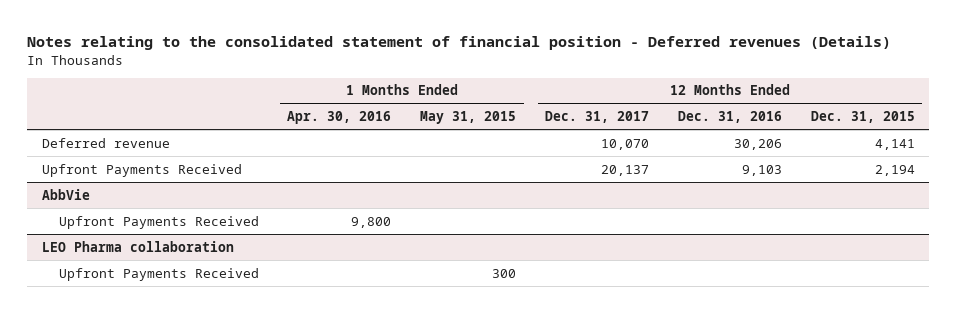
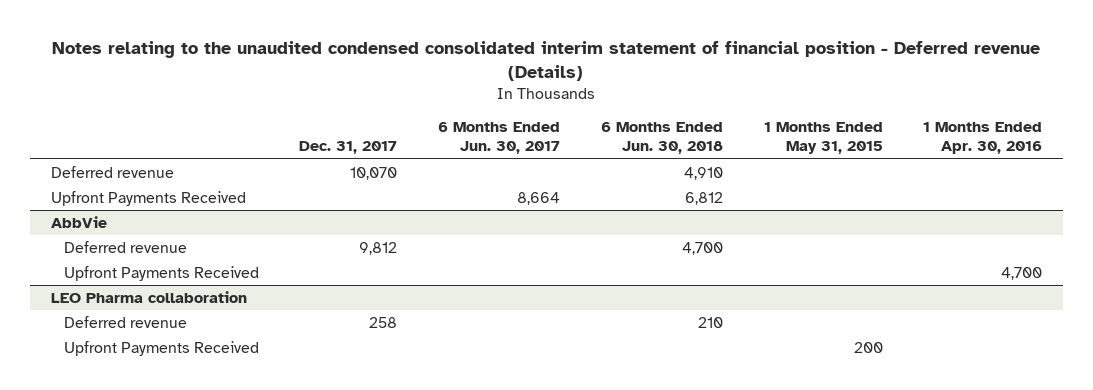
- Notes relating to the consolidated statement of financial position - Deferred revenues (Details)
+ Notes relating to the unaudited condensed consolidated interim statement of financial position - Deferred revenue (Details)
- | 1 Months Ended Apr. 30, 2016 | 1 Months Ended May 31, 2015 | 12 Months Ended Dec. 31, 2017 | 12 Months Ended Dec. 31, 2016 | 12 Months Ended Dec. 31, 2015
+ | Dec. 31, 2017 | 6 Months Ended Jun. 30, 2017 | 6 Months Ended Jun. 30, 2018 | 1 Months Ended May 31, 2015 | 1 Months Ended Apr. 30, 2016
@ AbbVie
- Upfront Payments Received | 9,800 | | | |
+ Deferred revenue | 9,812 | | 4,700 | |
+ Upfront Payments Received | | | | | 4,700
@ LEO Pharma collaboration
- Upfront Payments Received | | 300 | | |
+ Deferred revenue | 258 | | 210 | |
+ Upfront Payments Received | | | | 200 |

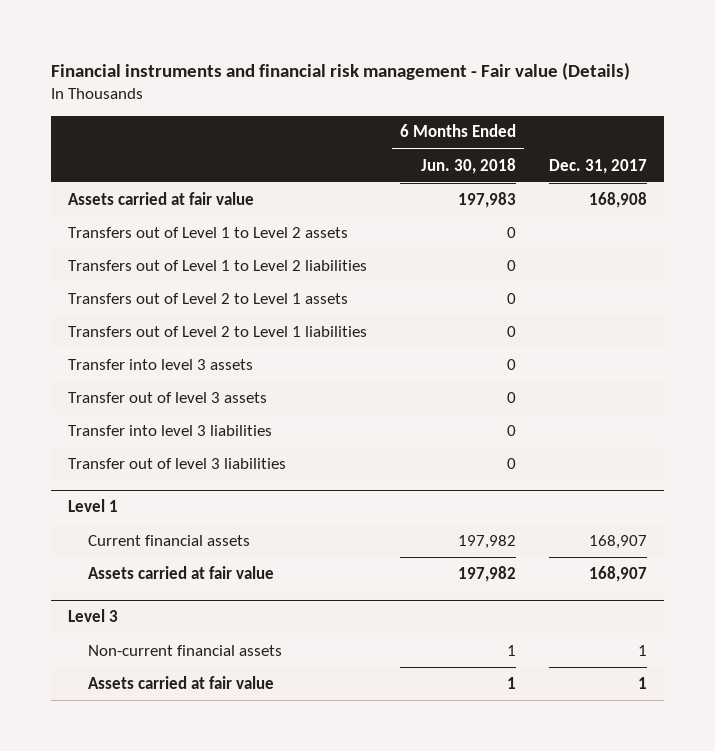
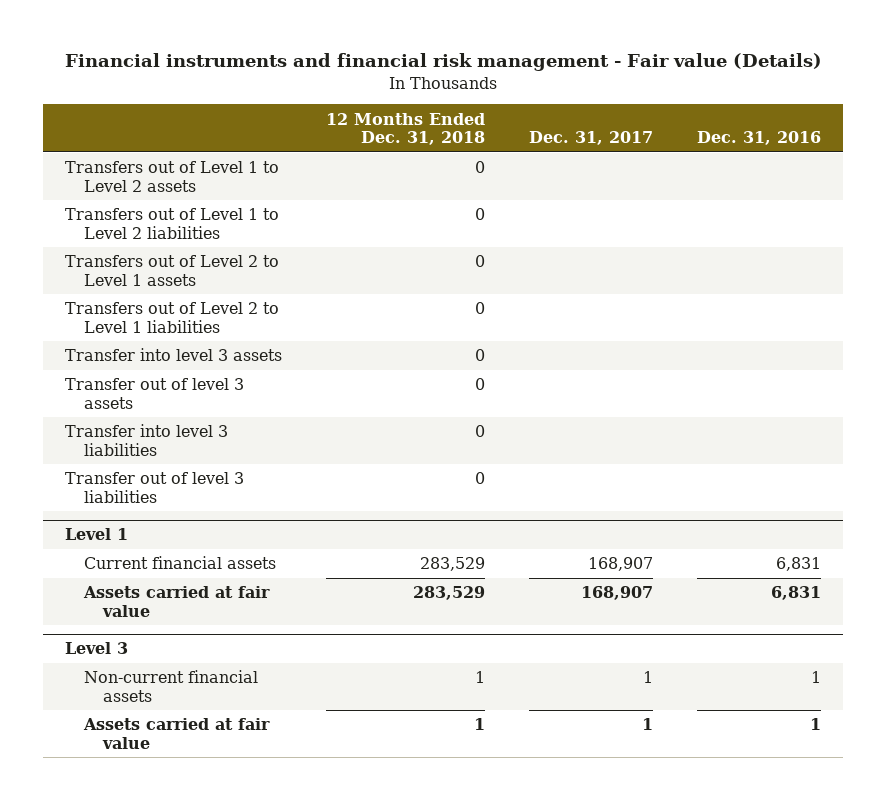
- | 6 Months Ended Jun. 30, 2018 | Dec. 31, 2017
+ | 12 Months Ended Dec. 31, 2018 | Dec. 31, 2017 | Dec. 31, 2016
- Assets carried at fair value | 197,983 | 168,908

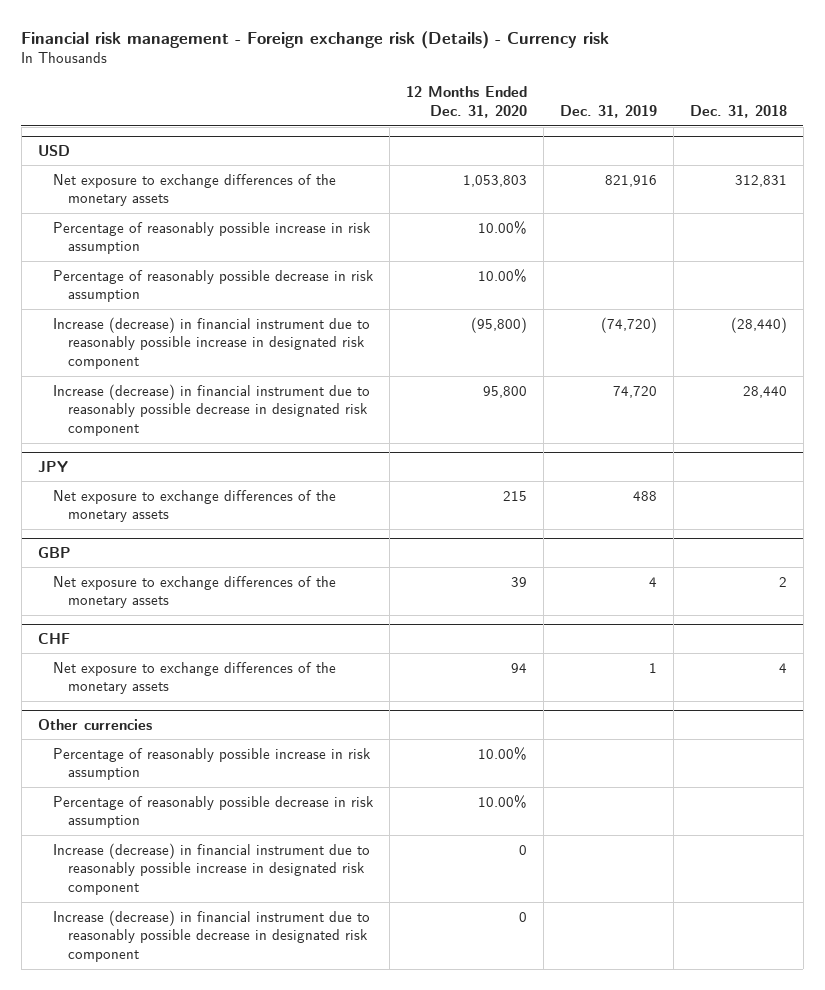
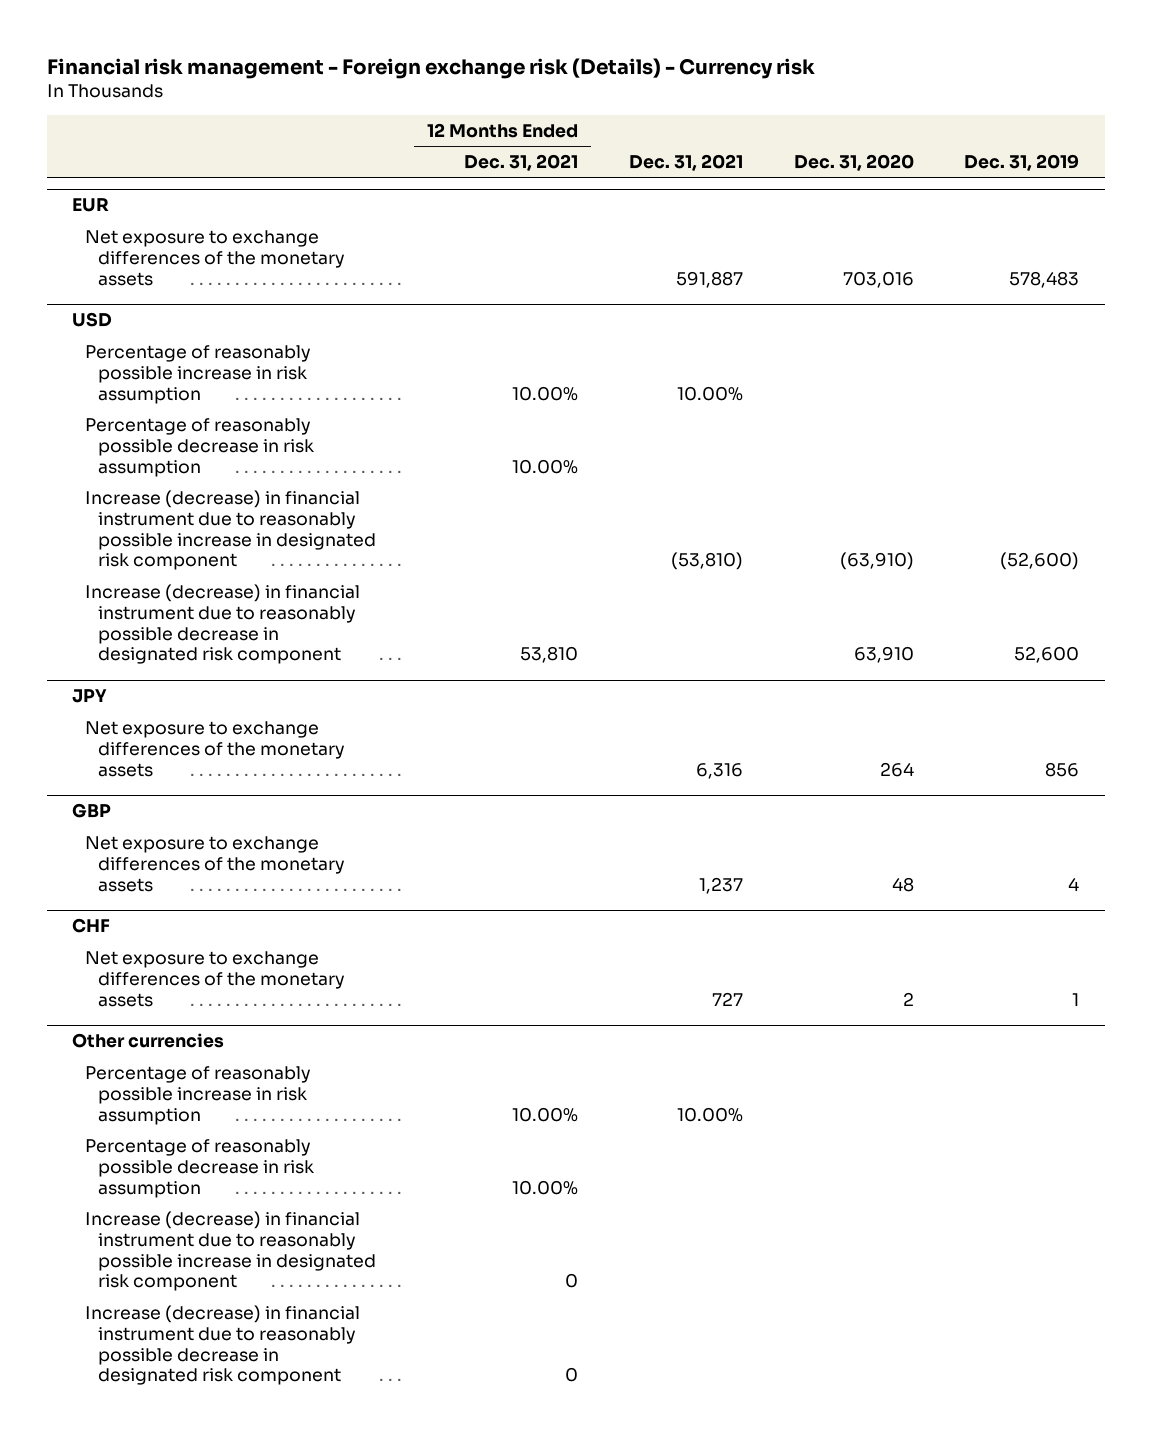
- | 12 Months Ended Dec. 31, 2020 | Dec. 31, 2019 | Dec. 31, 2018
+ | 12 Months Ended Dec. 31, 2021 | Dec. 31, 2021 | Dec. 31, 2020 | Dec. 31, 2019
+ EUR
+ Net exposure to exchange differences of the monetary assets | | 591,887 | 703,016 | 578,483
@ USD
- Net exposure to exchange differences of the monetary assets | 1,053,803 | 821,916 | 312,831
- Increase (decrease) in financial instrument due to reasonably possible increase in designated risk component | (95,800) | (74,720) | (28,440)
- Increase (decrease) in financial instrument due to reasonably possible decrease in designated risk component | 95,800 | 74,720 | 28,440
+ Increase (decrease) in financial instrument due to reasonably possible increase in designated risk component | | (53,810) | (63,910) | (52,600)
+ Increase (decrease) in financial instrument due to reasonably possible decrease in designated risk component | 53,810 | | 63,910 | 52,600
@ JPY
- Net exposure to exchange differences of the monetary assets | 215 | 488 |
+ Net exposure to exchange differences of the monetary assets | | 6,316 | 264 | 856

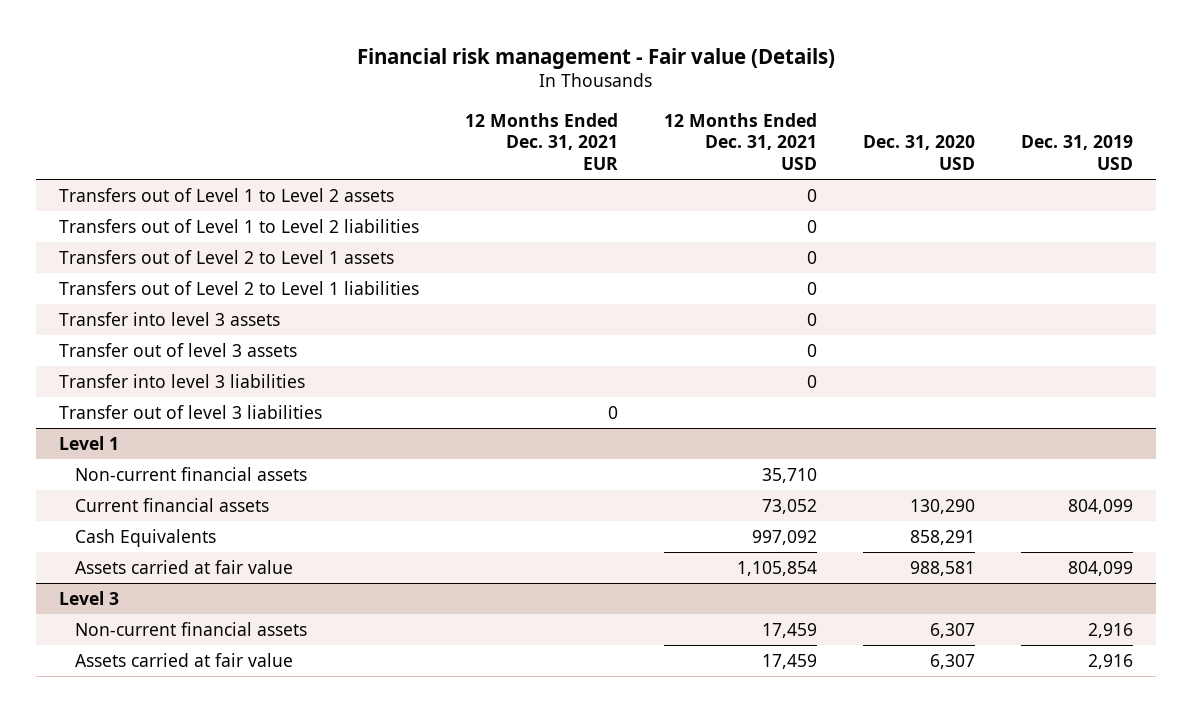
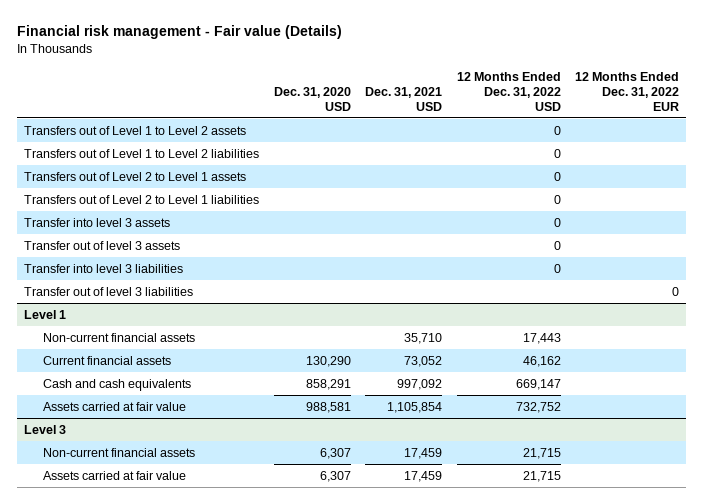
- | 12 Months Ended Dec. 31, 2021 EUR | 12 Months Ended Dec. 31, 2021 USD | Dec. 31, 2020 USD | Dec. 31, 2019 USD
+ | Dec. 31, 2020 USD | Dec. 31, 2021 USD | 12 Months Ended Dec. 31, 2022 USD | 12 Months Ended Dec. 31, 2022 EUR
@ Level 1
- Cash Equivalents | | 997,092 | 858,291 |
+ Cash and cash equivalents | 858,291 | 997,092 | 669,147 |

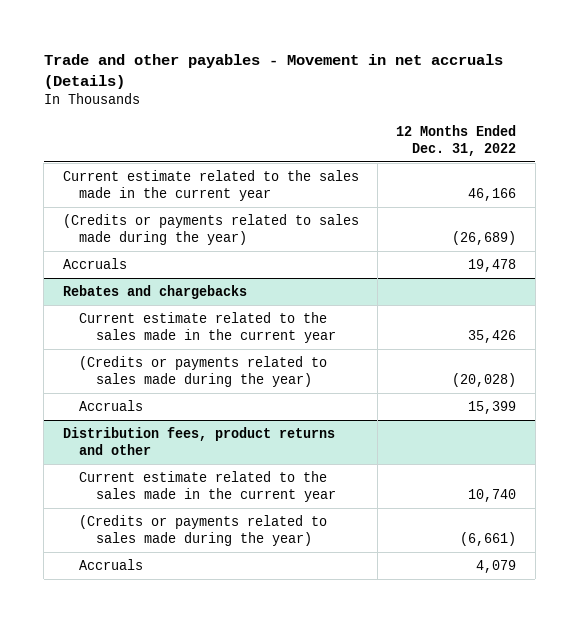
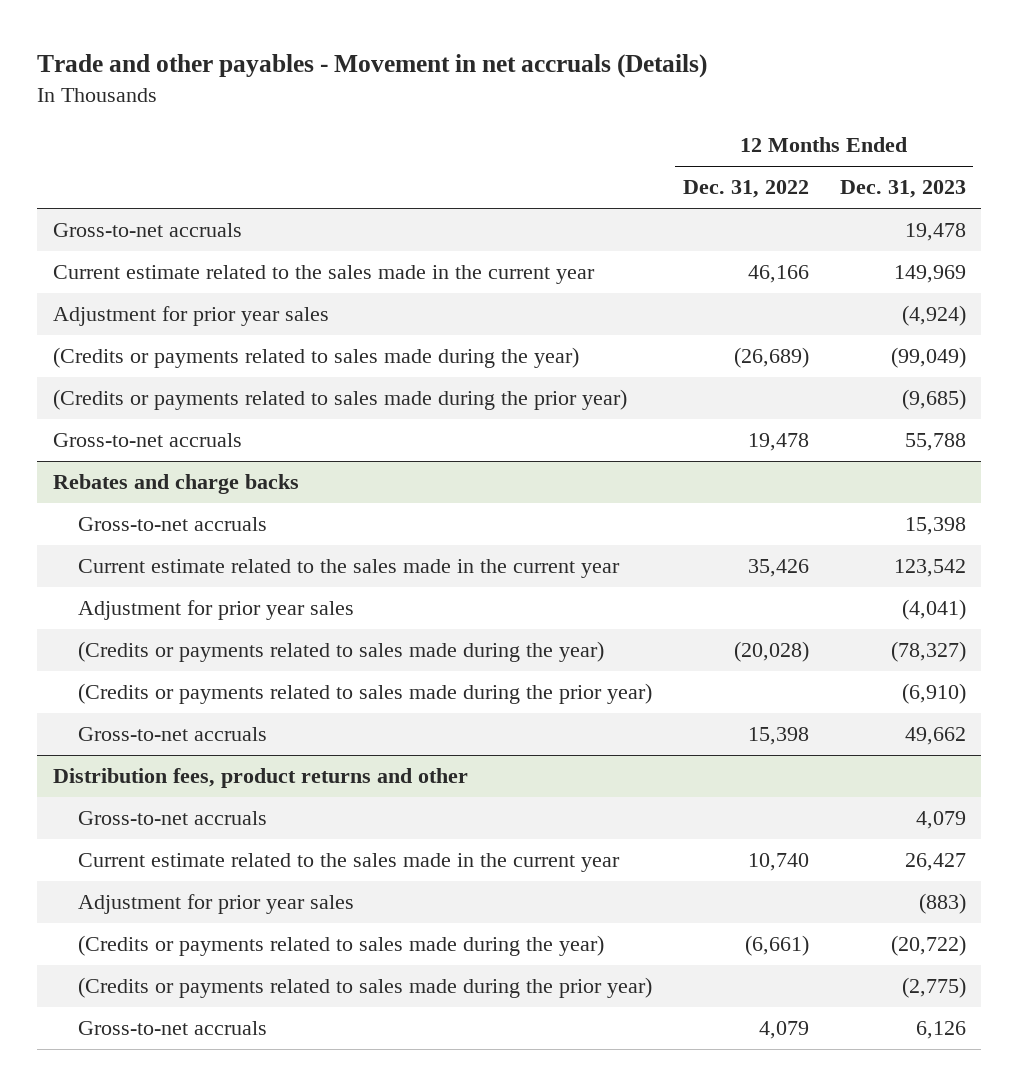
- | 12 Months Ended Dec. 31, 2022
+ | 12 Months Ended Dec. 31, 2022 | 12 Months Ended Dec. 31, 2023
+ Gross-to-net accruals | | 19,478
+ Adjustment for prior year sales | | (4,924)
- Accruals | 19,478
- Rebates and chargebacks
+ (Credits or payments related to sales made during the prior year) | | (9,685)
+ Gross-to-net accruals | 19,478 | 55,788
+ Rebates and charge backs
+ Gross-to-net accruals | | 15,398
+ Adjustment for prior year sales | | (4,041)
- Accruals | 15,399
+ (Credits or payments related to sales made during the prior year) | | (6,910)
+ Gross-to-net accruals | 15,398 | 49,662
@ Distribution fees, product returns and other
+ Gross-to-net accruals | | 4,079
+ Adjustment for prior year sales | | (883)
- Accruals | 4,079
+ (Credits or payments related to sales made during the prior year) | | (2,775)
+ Gross-to-net accruals | 4,079 | 6,126

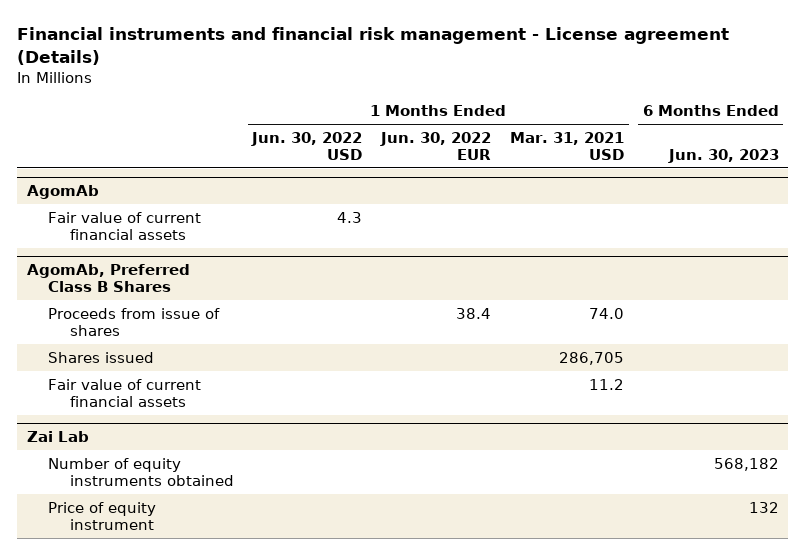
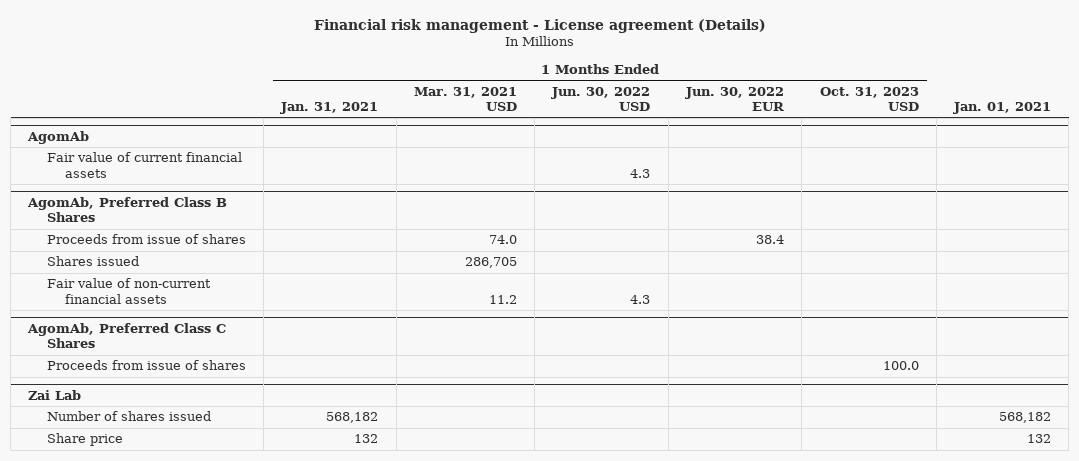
- Financial instruments and financial risk management - License agreement (Details)
+ Financial risk management - License agreement (Details)
- | 1 Months Ended Jun. 30, 2022 USD | 1 Months Ended Jun. 30, 2022 EUR | 1 Months Ended Mar. 31, 2021 USD | 6 Months Ended Jun. 30, 2023
+ | 1 Months Ended Jan. 31, 2021 | 1 Months Ended Mar. 31, 2021 USD | 1 Months Ended Jun. 30, 2022 USD | 1 Months Ended Jun. 30, 2022 EUR | 1 Months Ended Oct. 31, 2023 USD | Jan. 01, 2021
@ AgomAb, Preferred Class B Shares
- Fair value of current financial assets | | | 11.2 |
+ Fair value of non-current financial assets | | 11.2 | 4.3 | | |
+ AgomAb, Preferred Class C Shares
+ Proceeds from issue of shares | | | | | 100.0 |
@ Zai Lab
- Number of equity instruments obtained | | | | 568,182
- Price of equity instrument | | | | 132
+ Number of shares issued | 568,182 | | | | | 568,182
+ Share price | 132 | | | | | 132

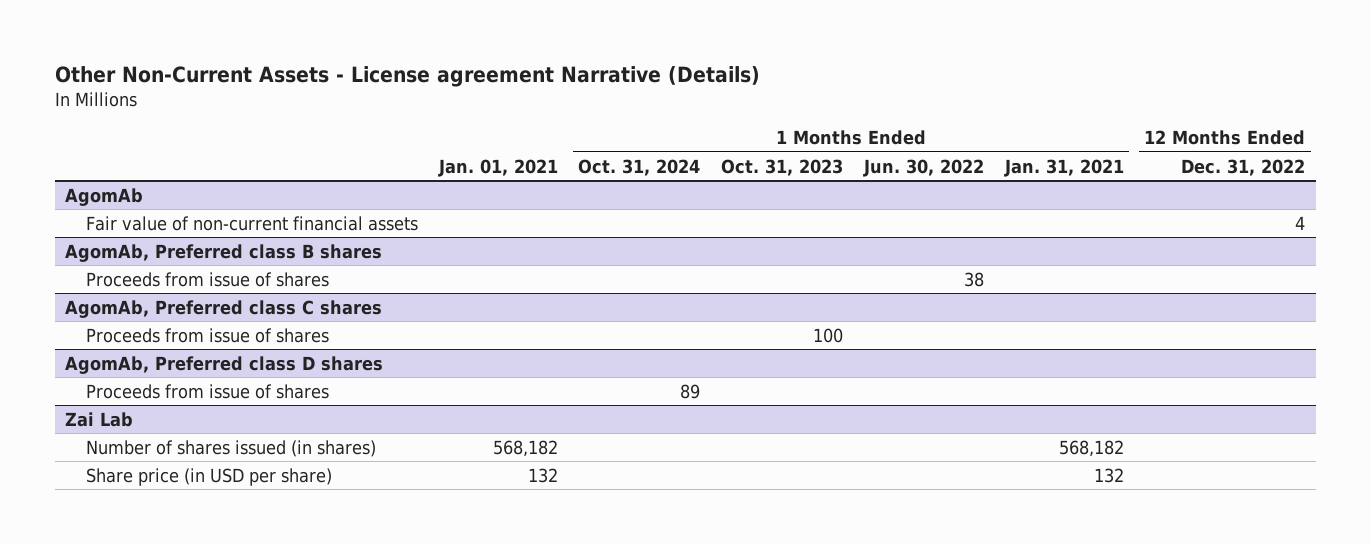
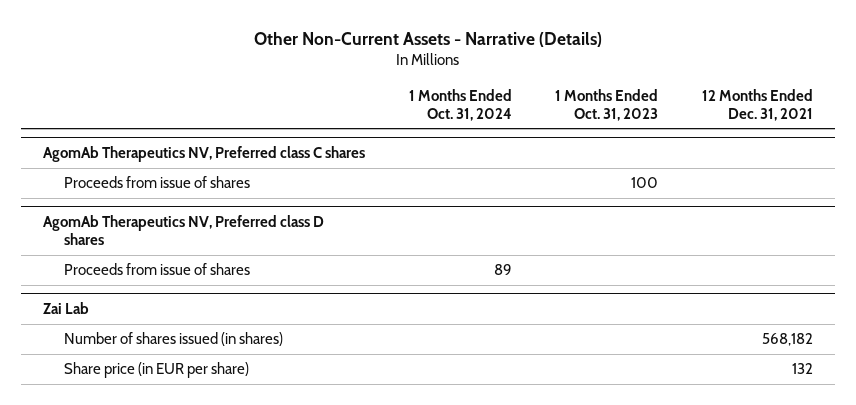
- Other Non-Current Assets - License agreement Narrative (Details)
+ Other Non-Current Assets - Narrative (Details)
- | Jan. 01, 2021 | 1 Months Ended Oct. 31, 2024 | 1 Months Ended Oct. 31, 2023 | 1 Months Ended Jun. 30, 2022 | 1 Months Ended Jan. 31, 2021 | 12 Months Ended Dec. 31, 2022
+ | 1 Months Ended Oct. 31, 2024 | 1 Months Ended Oct. 31, 2023 | 12 Months Ended Dec. 31, 2021
- AgomAb
- Fair value of non-current financial assets | | | | | | 4
- AgomAb, Preferred class B shares
- Proceeds from issue of shares | | | | 38 | |
- AgomAb, Preferred class C shares
+ AgomAb Therapeutics NV, Preferred class C shares
- AgomAb, Preferred class D shares
+ AgomAb Therapeutics NV, Preferred class D shares
@ Zai Lab
- Share price (in USD per share) | 132 | | | | 132 |
+ Share price (in EUR per share) | | | 132

